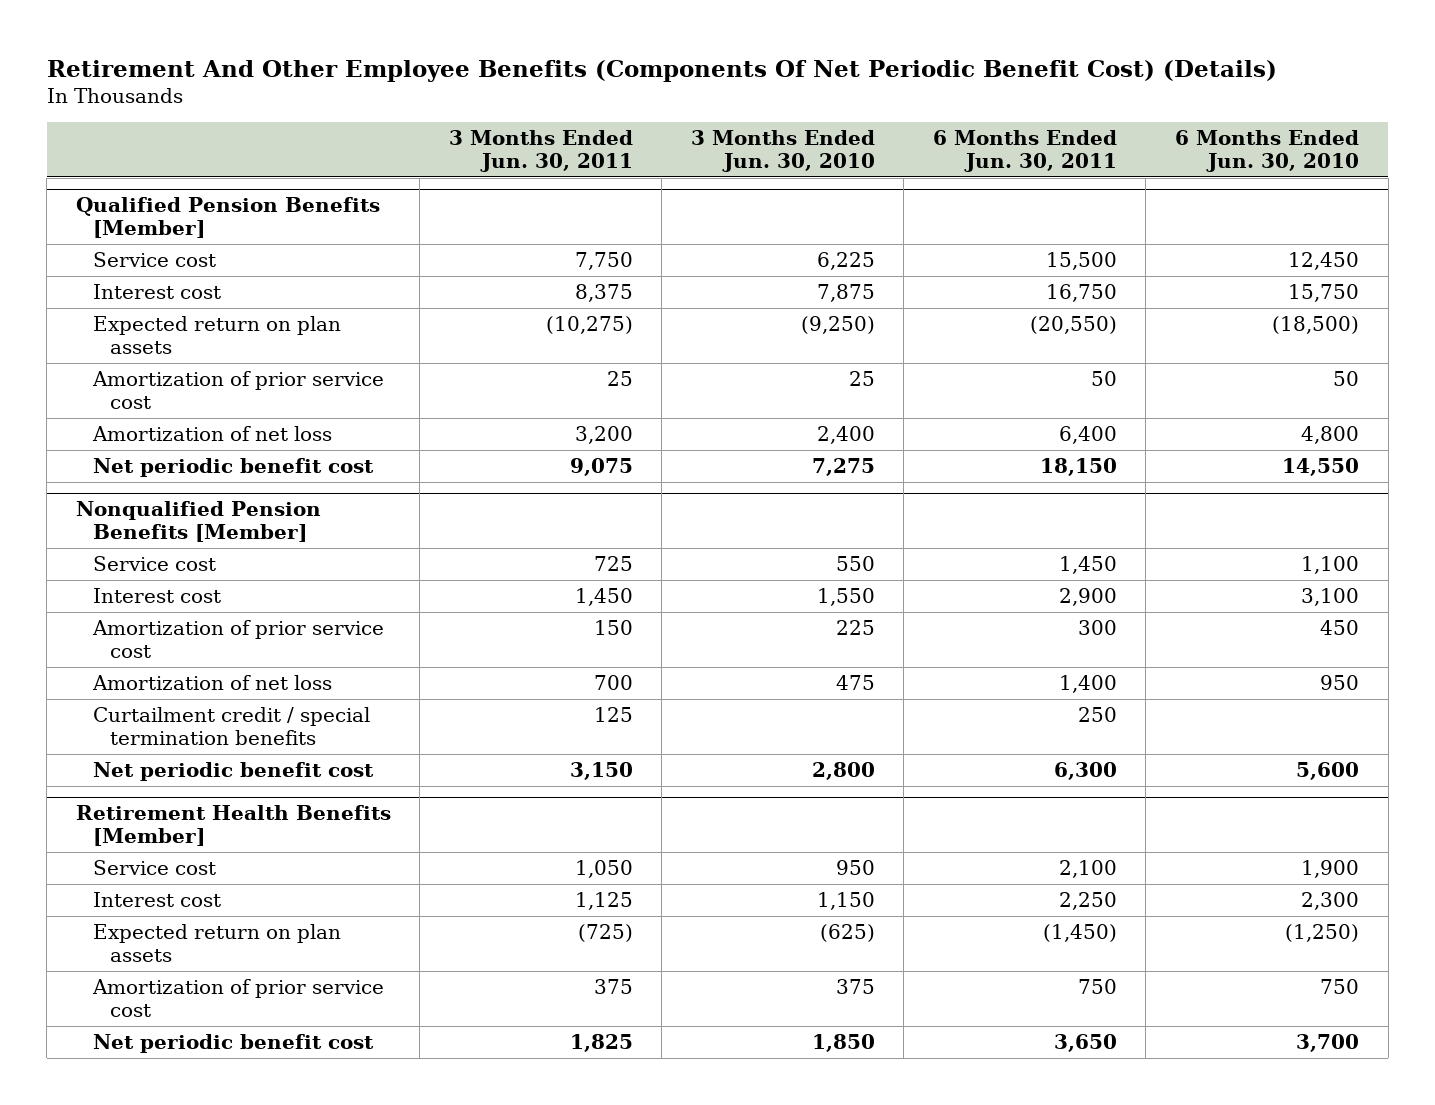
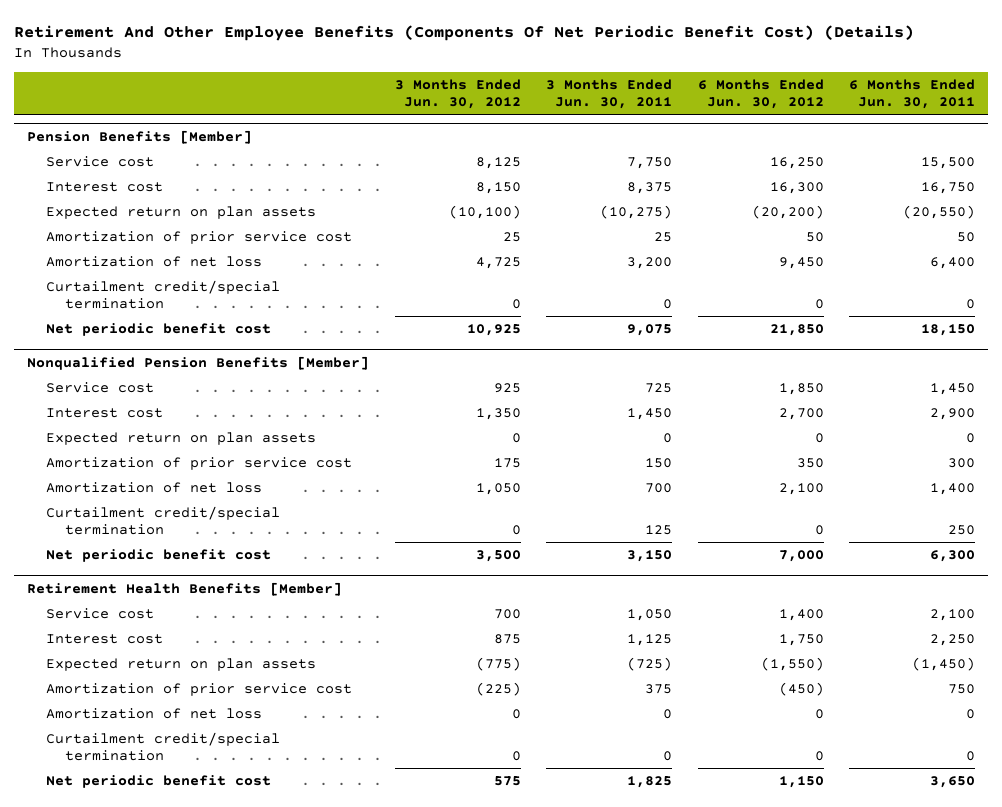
- | 3 Months Ended Jun. 30, 2011 | 3 Months Ended Jun. 30, 2010 | 6 Months Ended Jun. 30, 2011 | 6 Months Ended Jun. 30, 2010
+ | 3 Months Ended Jun. 30, 2012 | 3 Months Ended Jun. 30, 2011 | 6 Months Ended Jun. 30, 2012 | 6 Months Ended Jun. 30, 2011
- Qualified Pension Benefits [Member]
+ Pension Benefits [Member]
+ Curtailment credit/special termination | 0 | 0 | 0 | 0
@ Nonqualified Pension Benefits [Member]
+ Expected return on plan assets | 0 | 0 | 0 | 0
- Curtailment credit / special termination benefits | 125 | | 250 |
+ Curtailment credit/special termination | 0 | 125 | 0 | 250
@ Retirement Health Benefits [Member]
+ Amortization of net loss | 0 | 0 | 0 | 0
+ Curtailment credit/special termination | 0 | 0 | 0 | 0

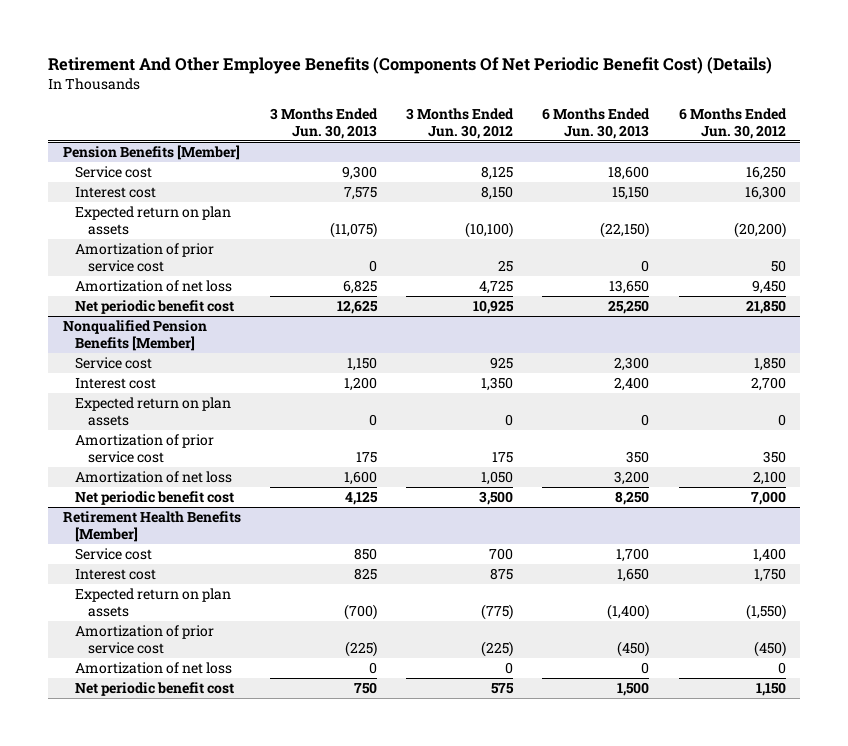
- | 3 Months Ended Jun. 30, 2012 | 3 Months Ended Jun. 30, 2011 | 6 Months Ended Jun. 30, 2012 | 6 Months Ended Jun. 30, 2011
+ | 3 Months Ended Jun. 30, 2013 | 3 Months Ended Jun. 30, 2012 | 6 Months Ended Jun. 30, 2013 | 6 Months Ended Jun. 30, 2012
@ Pension Benefits [Member]
- Curtailment credit/special termination | 0 | 0 | 0 | 0
@ Nonqualified Pension Benefits [Member]
- Curtailment credit/special termination | 0 | 125 | 0 | 250
@ Retirement Health Benefits [Member]
- Curtailment credit/special termination | 0 | 0 | 0 | 0

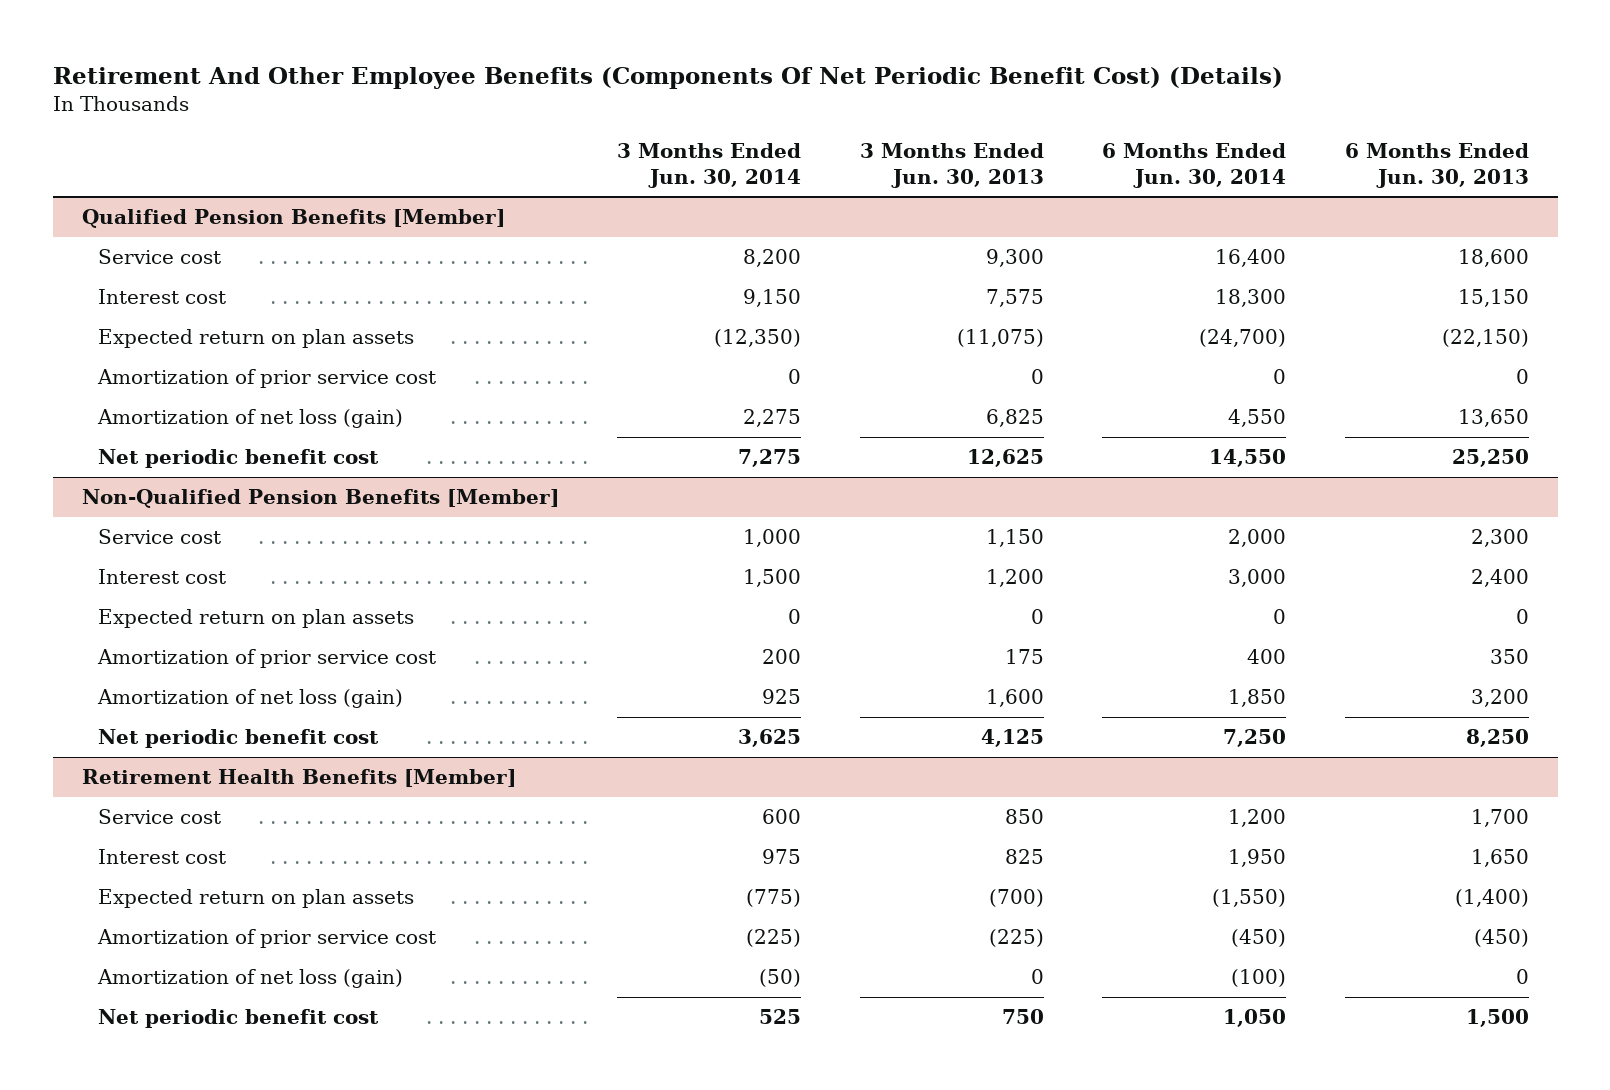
- | 3 Months Ended Jun. 30, 2013 | 3 Months Ended Jun. 30, 2012 | 6 Months Ended Jun. 30, 2013 | 6 Months Ended Jun. 30, 2012
+ | 3 Months Ended Jun. 30, 2014 | 3 Months Ended Jun. 30, 2013 | 6 Months Ended Jun. 30, 2014 | 6 Months Ended Jun. 30, 2013
- Pension Benefits [Member]
+ Qualified Pension Benefits [Member]
- Amortization of net loss | 6,825 | 4,725 | 13,650 | 9,450
+ Amortization of net loss (gain) | 2,275 | 6,825 | 4,550 | 13,650
- Nonqualified Pension Benefits [Member]
+ Non-Qualified Pension Benefits [Member]
- Amortization of net loss | 1,600 | 1,050 | 3,200 | 2,100
+ Amortization of net loss (gain) | 925 | 1,600 | 1,850 | 3,200
@ Retirement Health Benefits [Member]
- Amortization of net loss | 0 | 0 | 0 | 0
+ Amortization of net loss (gain) | (50) | 0 | (100) | 0

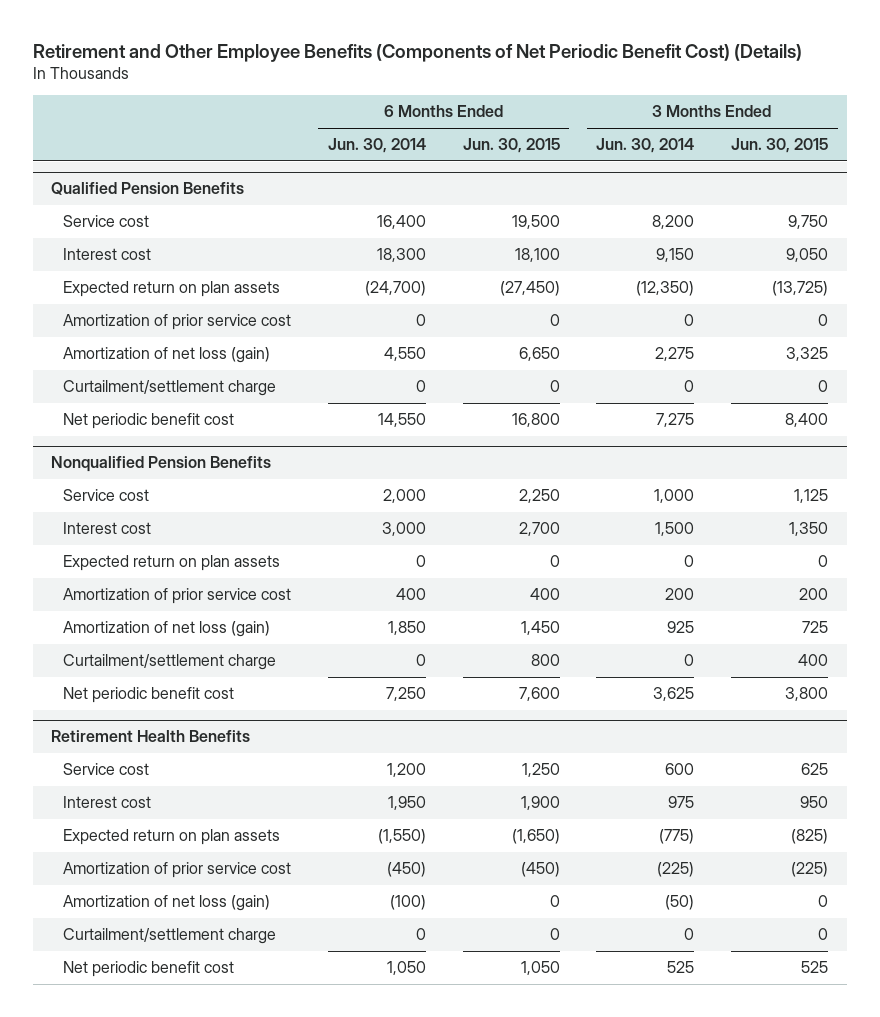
- Retirement And Other Employee Benefits (Components Of Net Periodic Benefit Cost) (Details)
+ Retirement and Other Employee Benefits (Components of Net Periodic Benefit Cost) (Details)
- | 3 Months Ended Jun. 30, 2014 | 3 Months Ended Jun. 30, 2013 | 6 Months Ended Jun. 30, 2014 | 6 Months Ended Jun. 30, 2013
+ | 6 Months Ended Jun. 30, 2014 | 6 Months Ended Jun. 30, 2015 | 3 Months Ended Jun. 30, 2014 | 3 Months Ended Jun. 30, 2015
- Qualified Pension Benefits [Member]
+ Qualified Pension Benefits
+ Curtailment/settlement charge | 0 | 0 | 0 | 0
- Non-Qualified Pension Benefits [Member]
+ Nonqualified Pension Benefits
+ Curtailment/settlement charge | 0 | 800 | 0 | 400
- Retirement Health Benefits [Member]
+ Retirement Health Benefits
+ Curtailment/settlement charge | 0 | 0 | 0 | 0

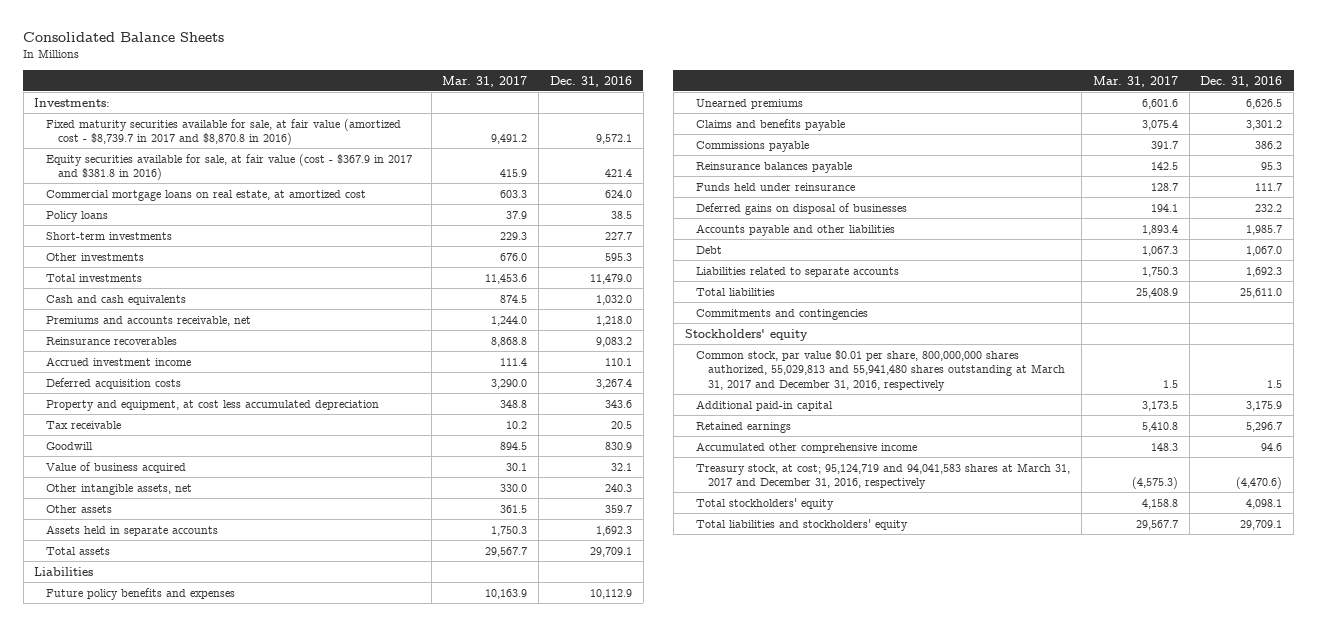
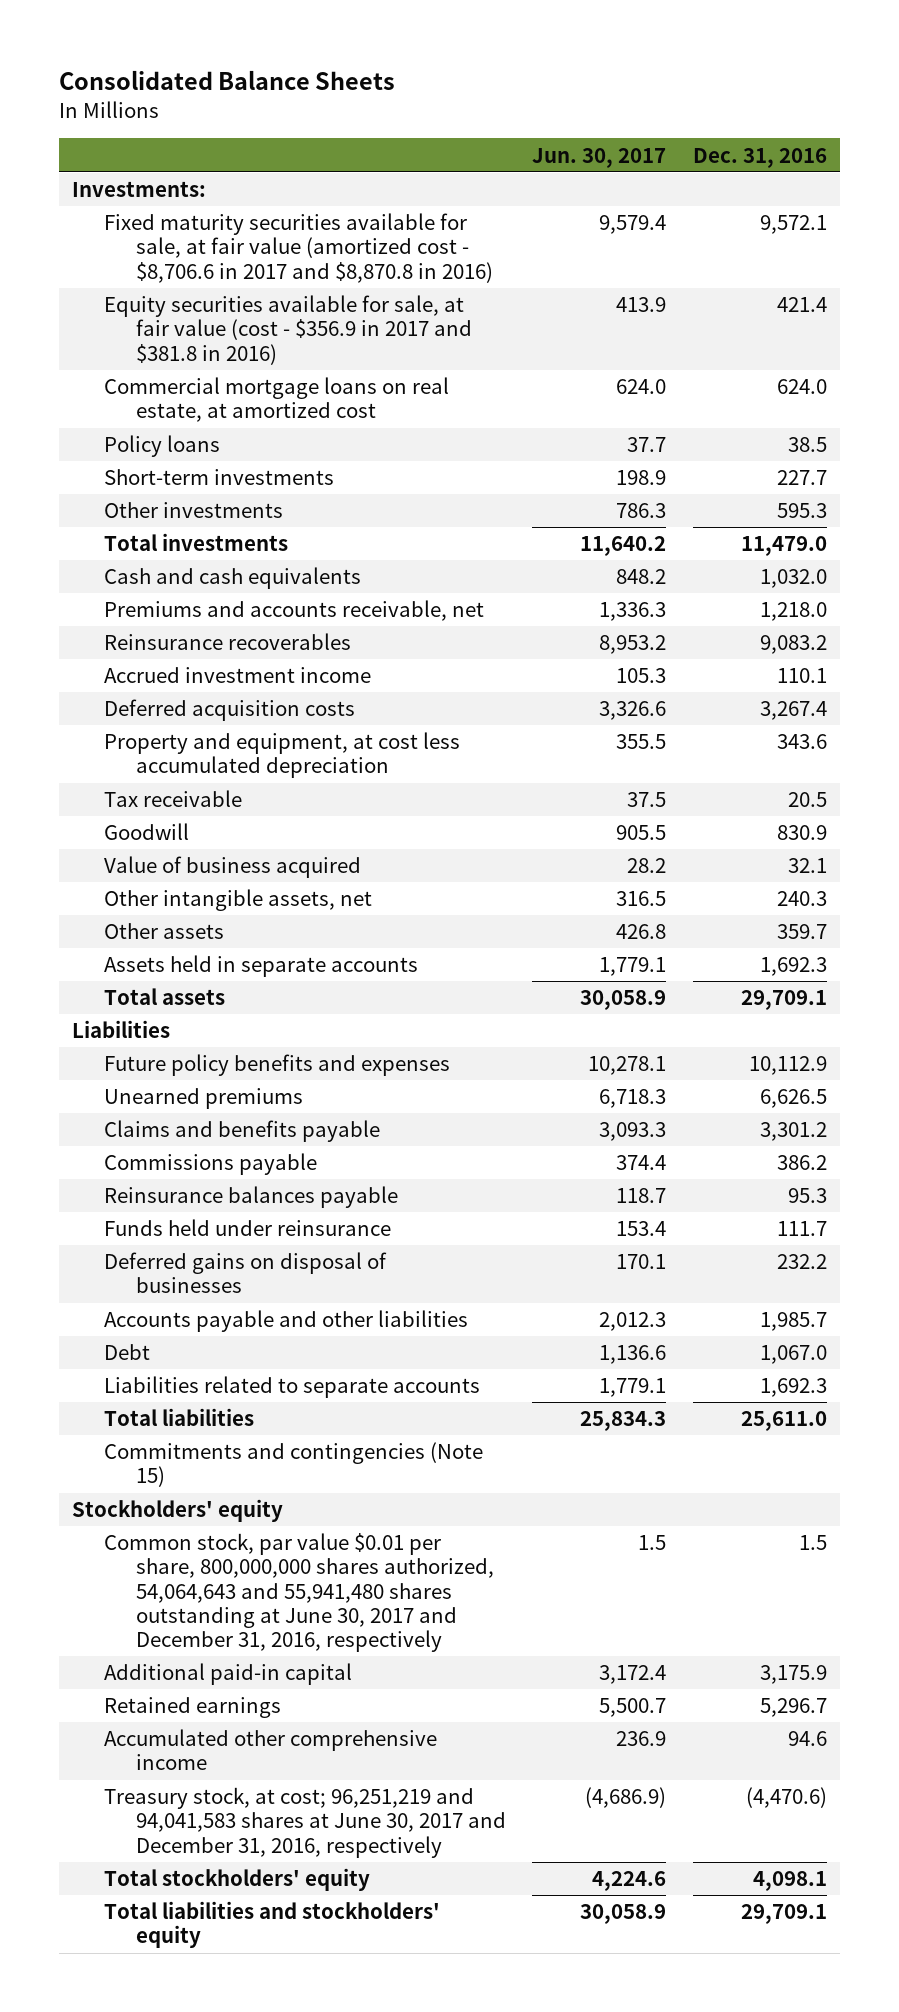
- | Mar. 31, 2017 | Dec. 31, 2016
+ | Jun. 30, 2017 | Dec. 31, 2016
- Fixed maturity securities available for sale, at fair value (amortized cost - $8,739.7 in 2017 and $8,870.8 in 2016) | 9,491.2 | 9,572.1
- Equity securities available for sale, at fair value (cost - $367.9 in 2017 and $381.8 in 2016) | 415.9 | 421.4
+ Fixed maturity securities available for sale, at fair value (amortized cost - $8,706.6 in 2017 and $8,870.8 in 2016) | 9,579.4 | 9,572.1
+ Equity securities available for sale, at fair value (cost - $356.9 in 2017 and $381.8 in 2016) | 413.9 | 421.4
- Commitments and contingencies
+ Commitments and contingencies (Note 15)
- Common stock, par value $0.01 per share, 800,000,000 shares authorized, 55,029,813 and 55,941,480 shares outstanding at March 31, 2017 and December 31, 2016, respectively | 1.5 | 1.5
+ Common stock, par value $0.01 per share, 800,000,000 shares authorized, 54,064,643 and 55,941,480 shares outstanding at June 30, 2017 and December 31, 2016, respectively | 1.5 | 1.5
- Treasury stock, at cost; 95,124,719 and 94,041,583 shares at March 31, 2017 and December 31, 2016, respectively | (4,575.3) | (4,470.6)
+ Treasury stock, at cost; 96,251,219 and 94,041,583 shares at June 30, 2017 and December 31, 2016, respectively | (4,686.9) | (4,470.6)

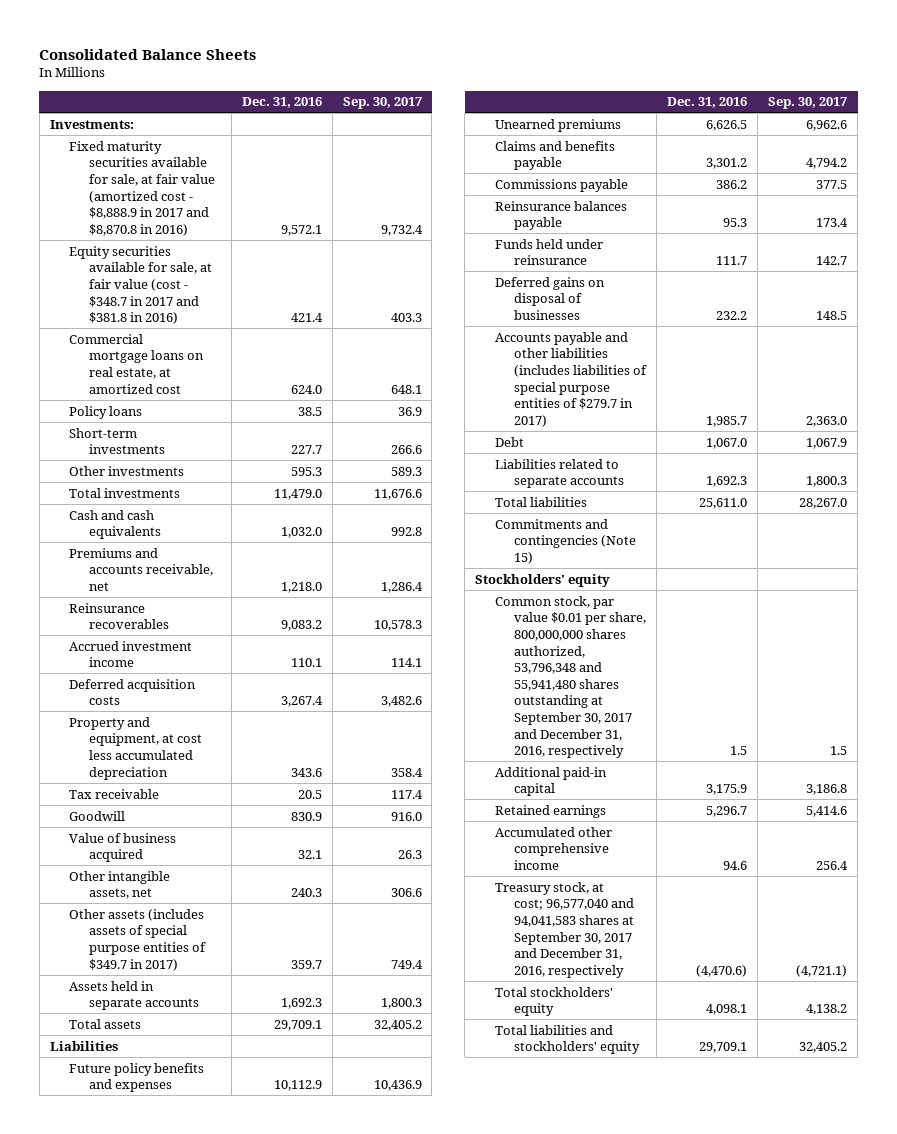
- | Jun. 30, 2017 | Dec. 31, 2016
+ | Dec. 31, 2016 | Sep. 30, 2017
- Fixed maturity securities available for sale, at fair value (amortized cost - $8,706.6 in 2017 and $8,870.8 in 2016) | 9,579.4 | 9,572.1
- Equity securities available for sale, at fair value (cost - $356.9 in 2017 and $381.8 in 2016) | 413.9 | 421.4
+ Fixed maturity securities available for sale, at fair value (amortized cost - $8,888.9 in 2017 and $8,870.8 in 2016) | 9,572.1 | 9,732.4
+ Equity securities available for sale, at fair value (cost - $348.7 in 2017 and $381.8 in 2016) | 421.4 | 403.3
- Other assets | 426.8 | 359.7
+ Other assets (includes assets of special purpose entities of $349.7 in 2017) | 359.7 | 749.4
- Accounts payable and other liabilities | 2,012.3 | 1,985.7
+ Accounts payable and other liabilities (includes liabilities of special purpose entities of $279.7 in 2017) | 1,985.7 | 2,363.0
- Common stock, par value $0.01 per share, 800,000,000 shares authorized, 54,064,643 and 55,941,480 shares outstanding at June 30, 2017 and December 31, 2016, respectively | 1.5 | 1.5
+ Common stock, par value $0.01 per share, 800,000,000 shares authorized, 53,796,348 and 55,941,480 shares outstanding at September 30, 2017 and December 31, 2016, respectively | 1.5 | 1.5
- Treasury stock, at cost; 96,251,219 and 94,041,583 shares at June 30, 2017 and December 31, 2016, respectively | (4,686.9) | (4,470.6)
+ Treasury stock, at cost; 96,577,040 and 94,041,583 shares at September 30, 2017 and December 31, 2016, respectively | (4,470.6) | (4,721.1)

